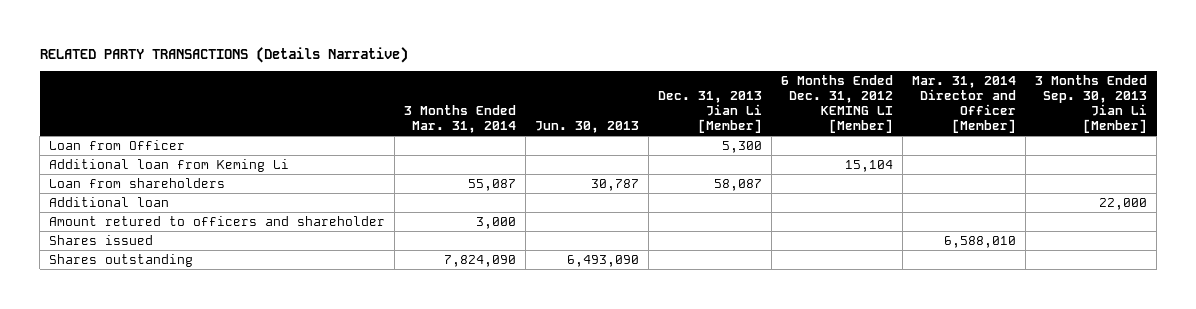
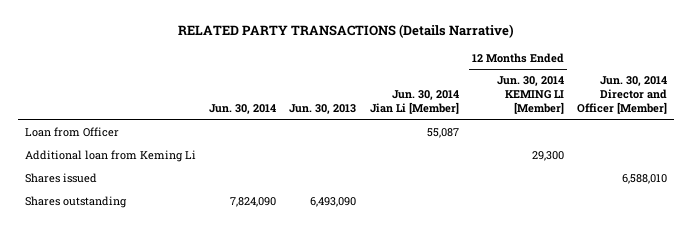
- | 3 Months Ended Mar. 31, 2014 | Jun. 30, 2013 | Dec. 31, 2013 Jian Li [Member] | 6 Months Ended Dec. 31, 2012 KEMING LI [Member] | Mar. 31, 2014 Director and Officer [Member] | 3 Months Ended Sep. 30, 2013 Jian Li [Member]
+ | Jun. 30, 2014 | Jun. 30, 2013 | Jun. 30, 2014 Jian Li [Member] | 12 Months Ended Jun. 30, 2014 KEMING LI [Member] | Jun. 30, 2014 Director and Officer [Member]
- Loan from shareholders | 55,087 | 30,787 | 58,087 | | |
- Additional loan | | | | | | 22,000
- Amount retured to officers and shareholder | 3,000 | | | | |

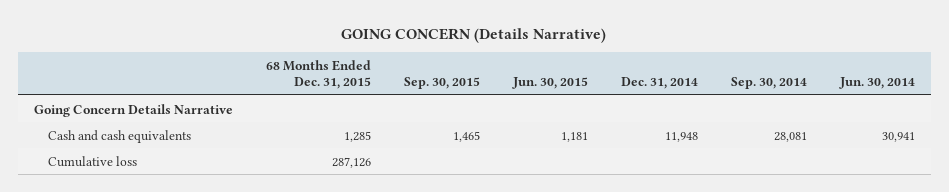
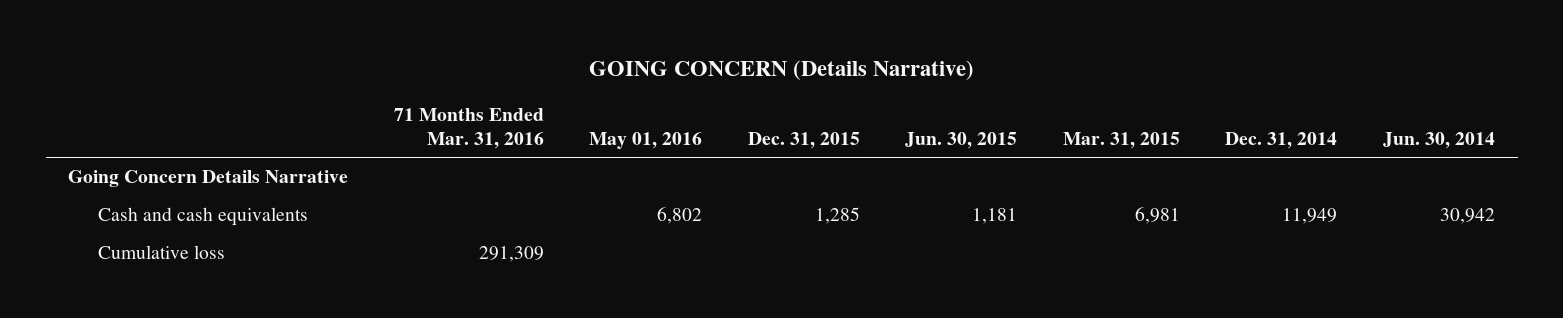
- | 68 Months Ended Dec. 31, 2015 | Sep. 30, 2015 | Jun. 30, 2015 | Dec. 31, 2014 | Sep. 30, 2014 | Jun. 30, 2014
+ | 71 Months Ended Mar. 31, 2016 | May 01, 2016 | Dec. 31, 2015 | Jun. 30, 2015 | Mar. 31, 2015 | Dec. 31, 2014 | Jun. 30, 2014
- Cash and cash equivalents | 1,285 | 1,465 | 1,181 | 11,948 | 28,081 | 30,941
+ Cash and cash equivalents | | 6,802 | 1,285 | 1,181 | 6,981 | 11,949 | 30,942

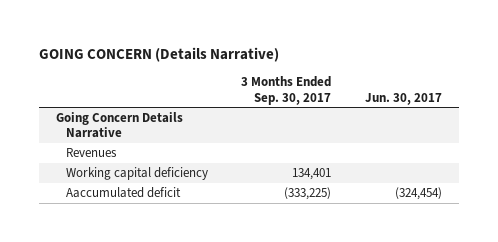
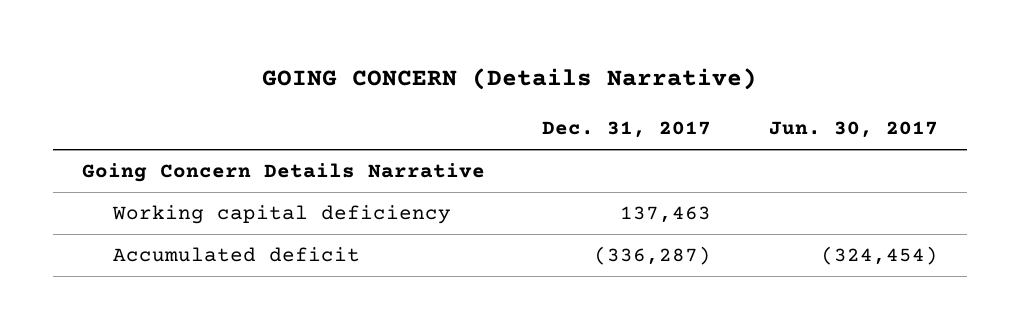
- | 3 Months Ended Sep. 30, 2017 | Jun. 30, 2017
+ | Dec. 31, 2017 | Jun. 30, 2017
- Revenues
- Aaccumulated deficit | (333,225) | (324,454)
+ Accumulated deficit | (336,287) | (324,454)

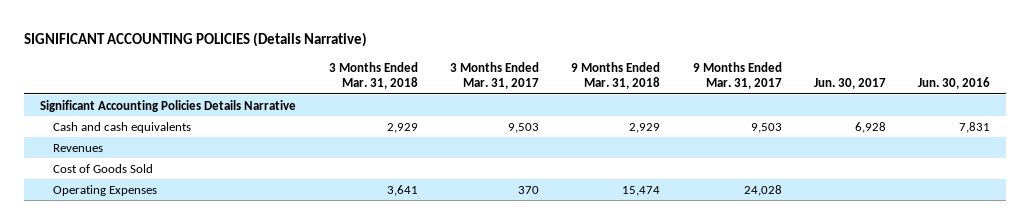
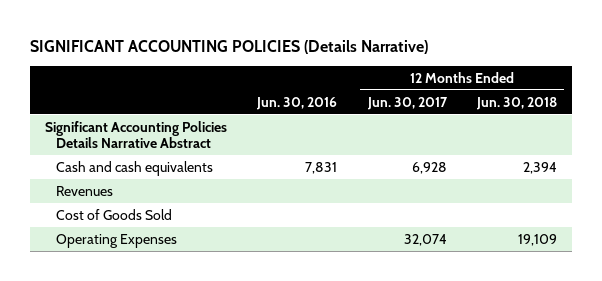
- | 3 Months Ended Mar. 31, 2018 | 3 Months Ended Mar. 31, 2017 | 9 Months Ended Mar. 31, 2018 | 9 Months Ended Mar. 31, 2017 | Jun. 30, 2017 | Jun. 30, 2016
+ | Jun. 30, 2016 | 12 Months Ended Jun. 30, 2017 | 12 Months Ended Jun. 30, 2018
- Significant Accounting Policies Details Narrative
+ Significant Accounting Policies Details Narrative Abstract

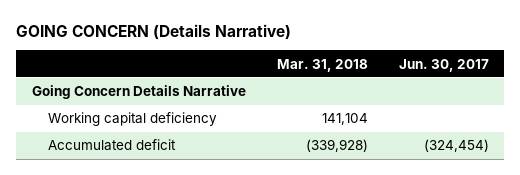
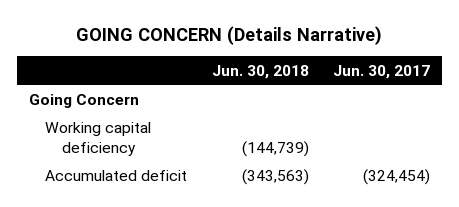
- | Mar. 31, 2018 | Jun. 30, 2017
+ | Jun. 30, 2018 | Jun. 30, 2017
- Going Concern Details Narrative
+ Going Concern

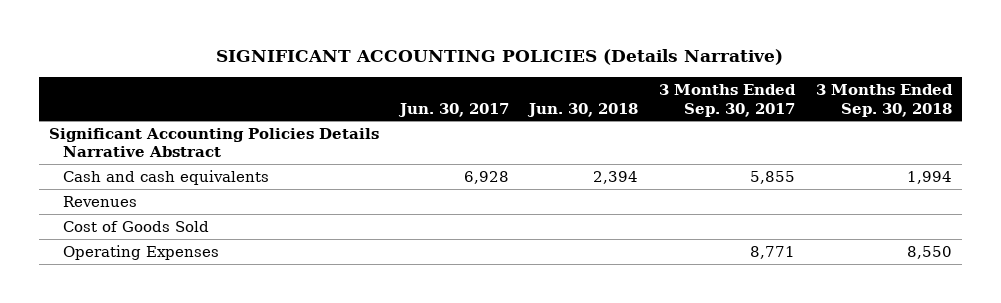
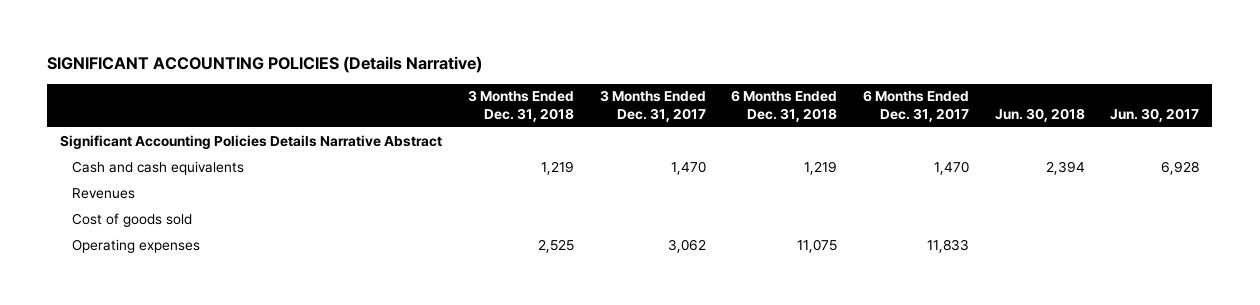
- | Jun. 30, 2017 | Jun. 30, 2018 | 3 Months Ended Sep. 30, 2017 | 3 Months Ended Sep. 30, 2018
+ | 3 Months Ended Dec. 31, 2018 | 3 Months Ended Dec. 31, 2017 | 6 Months Ended Dec. 31, 2018 | 6 Months Ended Dec. 31, 2017 | Jun. 30, 2018 | Jun. 30, 2017
- Cost of Goods Sold
- Operating Expenses | | | 8,771 | 8,550
+ Cost of goods sold
+ Operating expenses | 2,525 | 3,062 | 11,075 | 11,833 | |

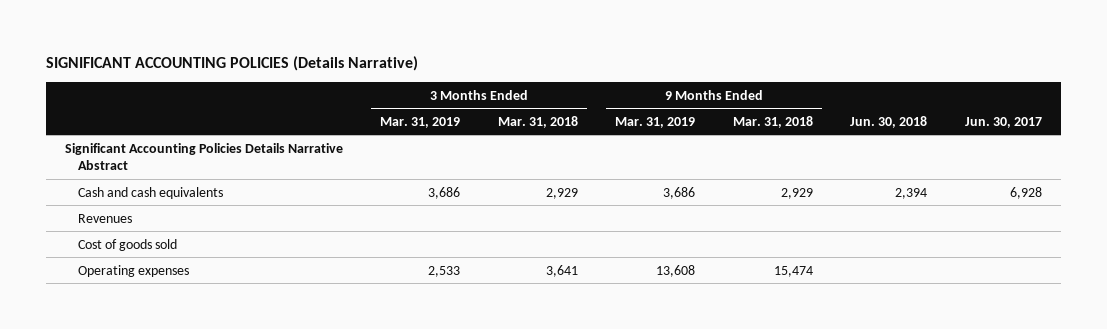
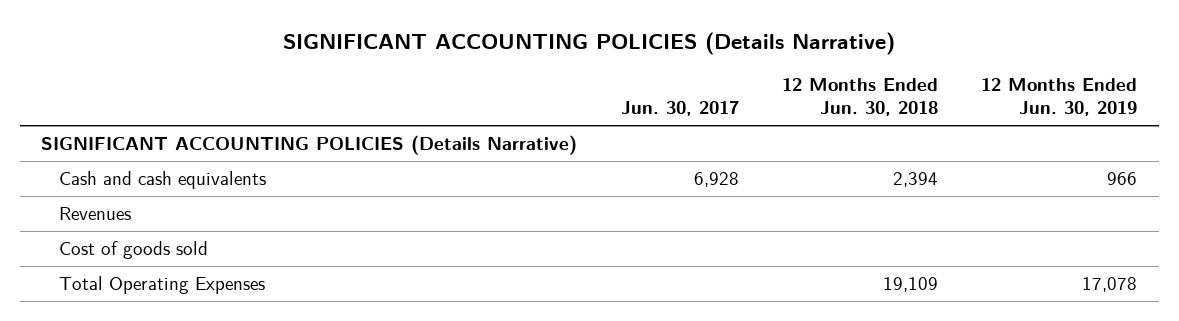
- | 3 Months Ended Mar. 31, 2019 | 3 Months Ended Mar. 31, 2018 | 9 Months Ended Mar. 31, 2019 | 9 Months Ended Mar. 31, 2018 | Jun. 30, 2018 | Jun. 30, 2017
+ | Jun. 30, 2017 | 12 Months Ended Jun. 30, 2018 | 12 Months Ended Jun. 30, 2019
- Significant Accounting Policies Details Narrative Abstract
+ SIGNIFICANT ACCOUNTING POLICIES (Details Narrative)
- Operating expenses | 2,533 | 3,641 | 13,608 | 15,474 | |
+ Total Operating Expenses | | 19,109 | 17,078

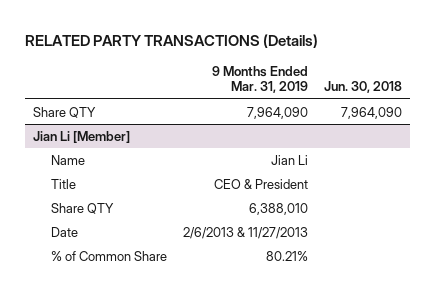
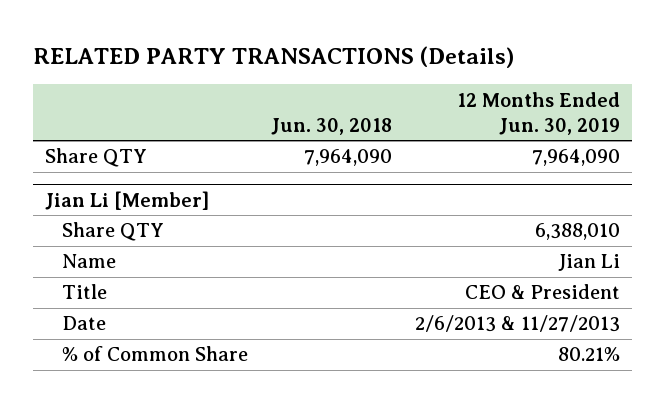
- | 9 Months Ended Mar. 31, 2019 | Jun. 30, 2018
+ | Jun. 30, 2018 | 12 Months Ended Jun. 30, 2019
@ Jian Li [Member]
moved up: Share QTY | | 6,388,010

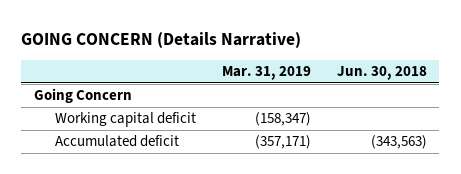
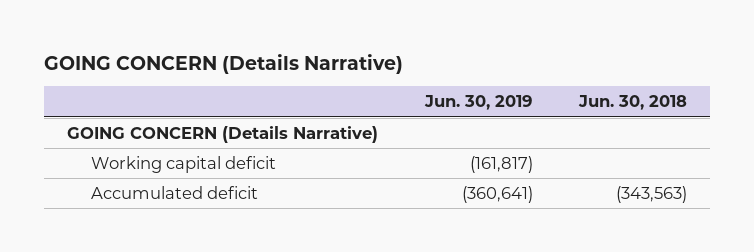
- | Mar. 31, 2019 | Jun. 30, 2018
+ | Jun. 30, 2019 | Jun. 30, 2018
- Going Concern
+ GOING CONCERN (Details Narrative)

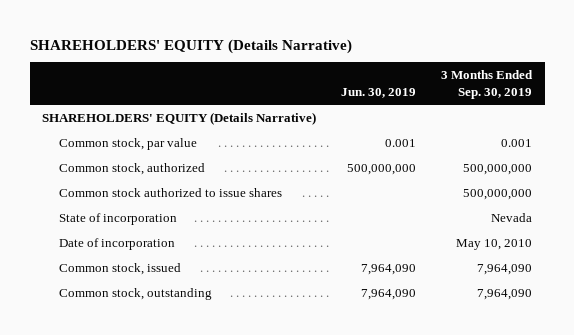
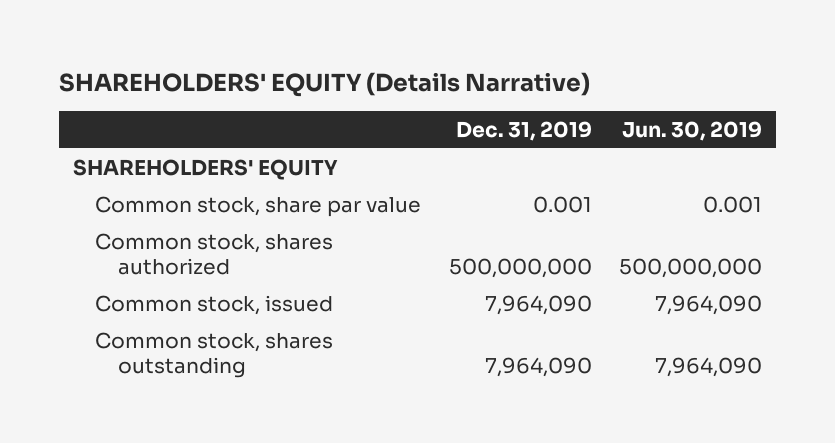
- | Jun. 30, 2019 | 3 Months Ended Sep. 30, 2019
+ | Dec. 31, 2019 | Jun. 30, 2019
- SHAREHOLDERS' EQUITY (Details Narrative)
- Common stock, par value | 0.001 | 0.001
- Common stock, authorized | 500,000,000 | 500,000,000
- Common stock authorized to issue shares | | 500,000,000
- State of incorporation | | Nevada
- Date of incorporation | | May 10, 2010
+ SHAREHOLDERS' EQUITY
+ Common stock, share par value | 0.001 | 0.001
+ Common stock, shares authorized | 500,000,000 | 500,000,000
- Common stock, outstanding | 7,964,090 | 7,964,090
+ Common stock, shares outstanding | 7,964,090 | 7,964,090

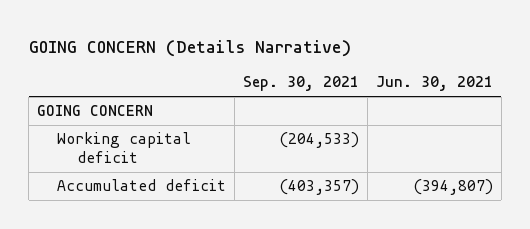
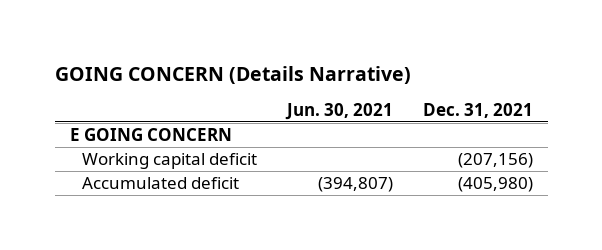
- | Sep. 30, 2021 | Jun. 30, 2021
+ | Jun. 30, 2021 | Dec. 31, 2021
- GOING CONCERN
+ E GOING CONCERN

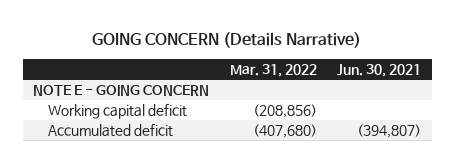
- | Jun. 30, 2021 | Dec. 31, 2021
+ | Mar. 31, 2022 | Jun. 30, 2021
- E GOING CONCERN
+ NOTE E - GOING CONCERN

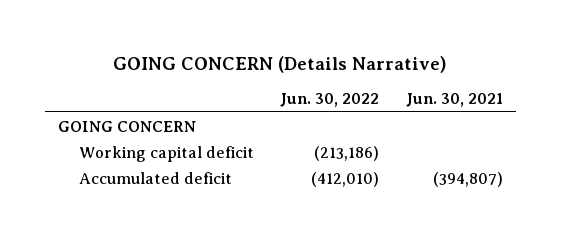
- | Mar. 31, 2022 | Jun. 30, 2021
+ | Jun. 30, 2022 | Jun. 30, 2021
- NOTE E - GOING CONCERN
+ GOING CONCERN

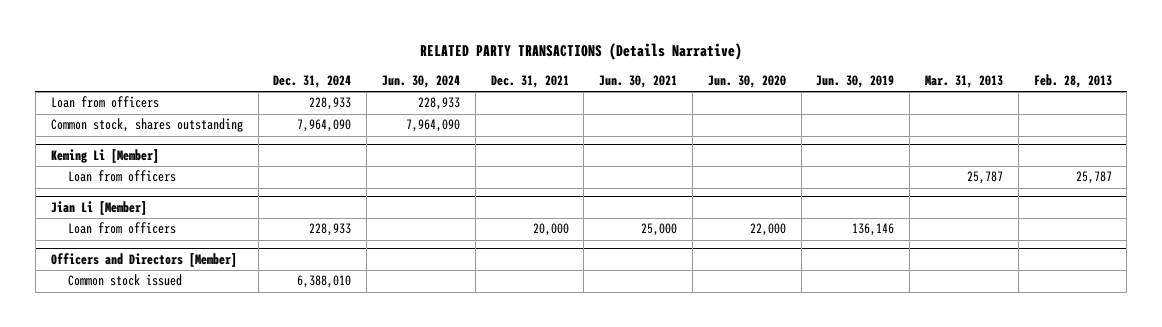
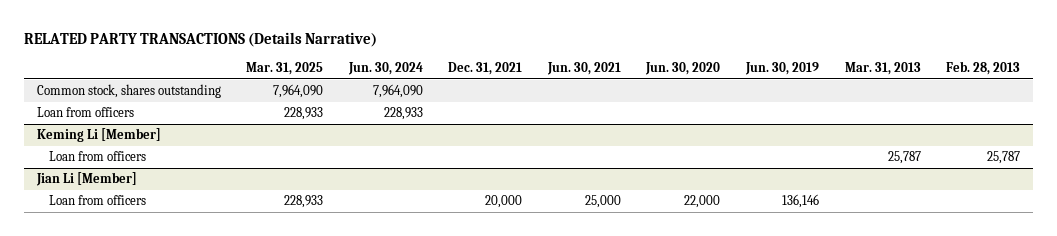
- | Dec. 31, 2024 | Jun. 30, 2024 | Dec. 31, 2021 | Jun. 30, 2021 | Jun. 30, 2020 | Jun. 30, 2019 | Mar. 31, 2013 | Feb. 28, 2013
+ | Mar. 31, 2025 | Jun. 30, 2024 | Dec. 31, 2021 | Jun. 30, 2021 | Jun. 30, 2020 | Jun. 30, 2019 | Mar. 31, 2013 | Feb. 28, 2013
moved down: Loan from officers | 228,933 | 228,933 | | | | | |
- Officers and Directors [Member]
- Common stock issued | 6,388,010 | | | | | | |

